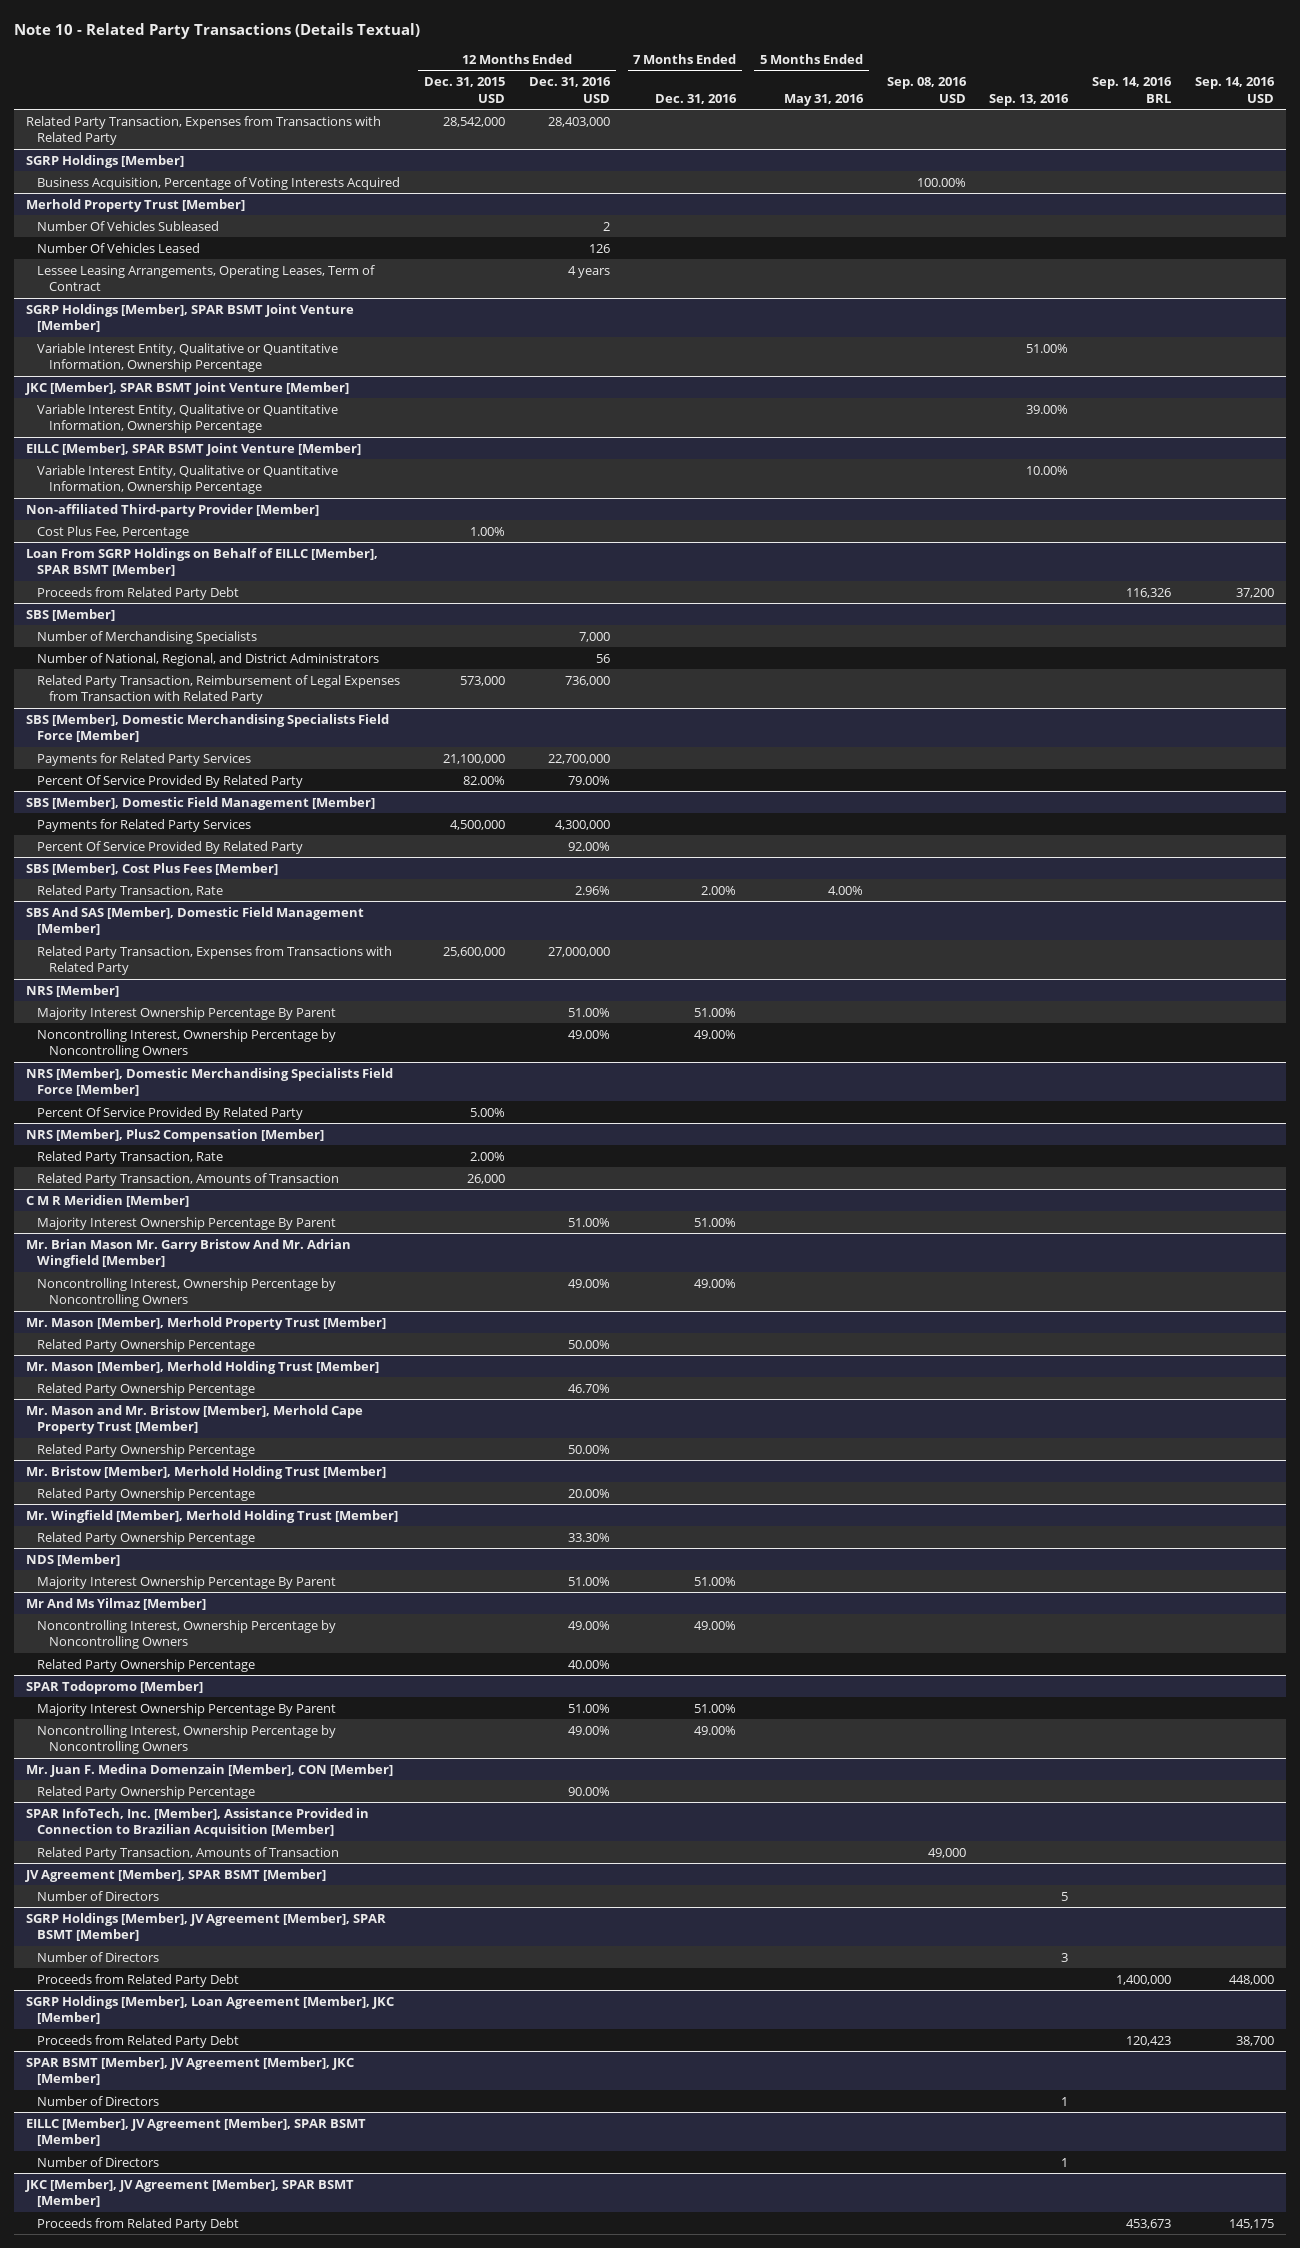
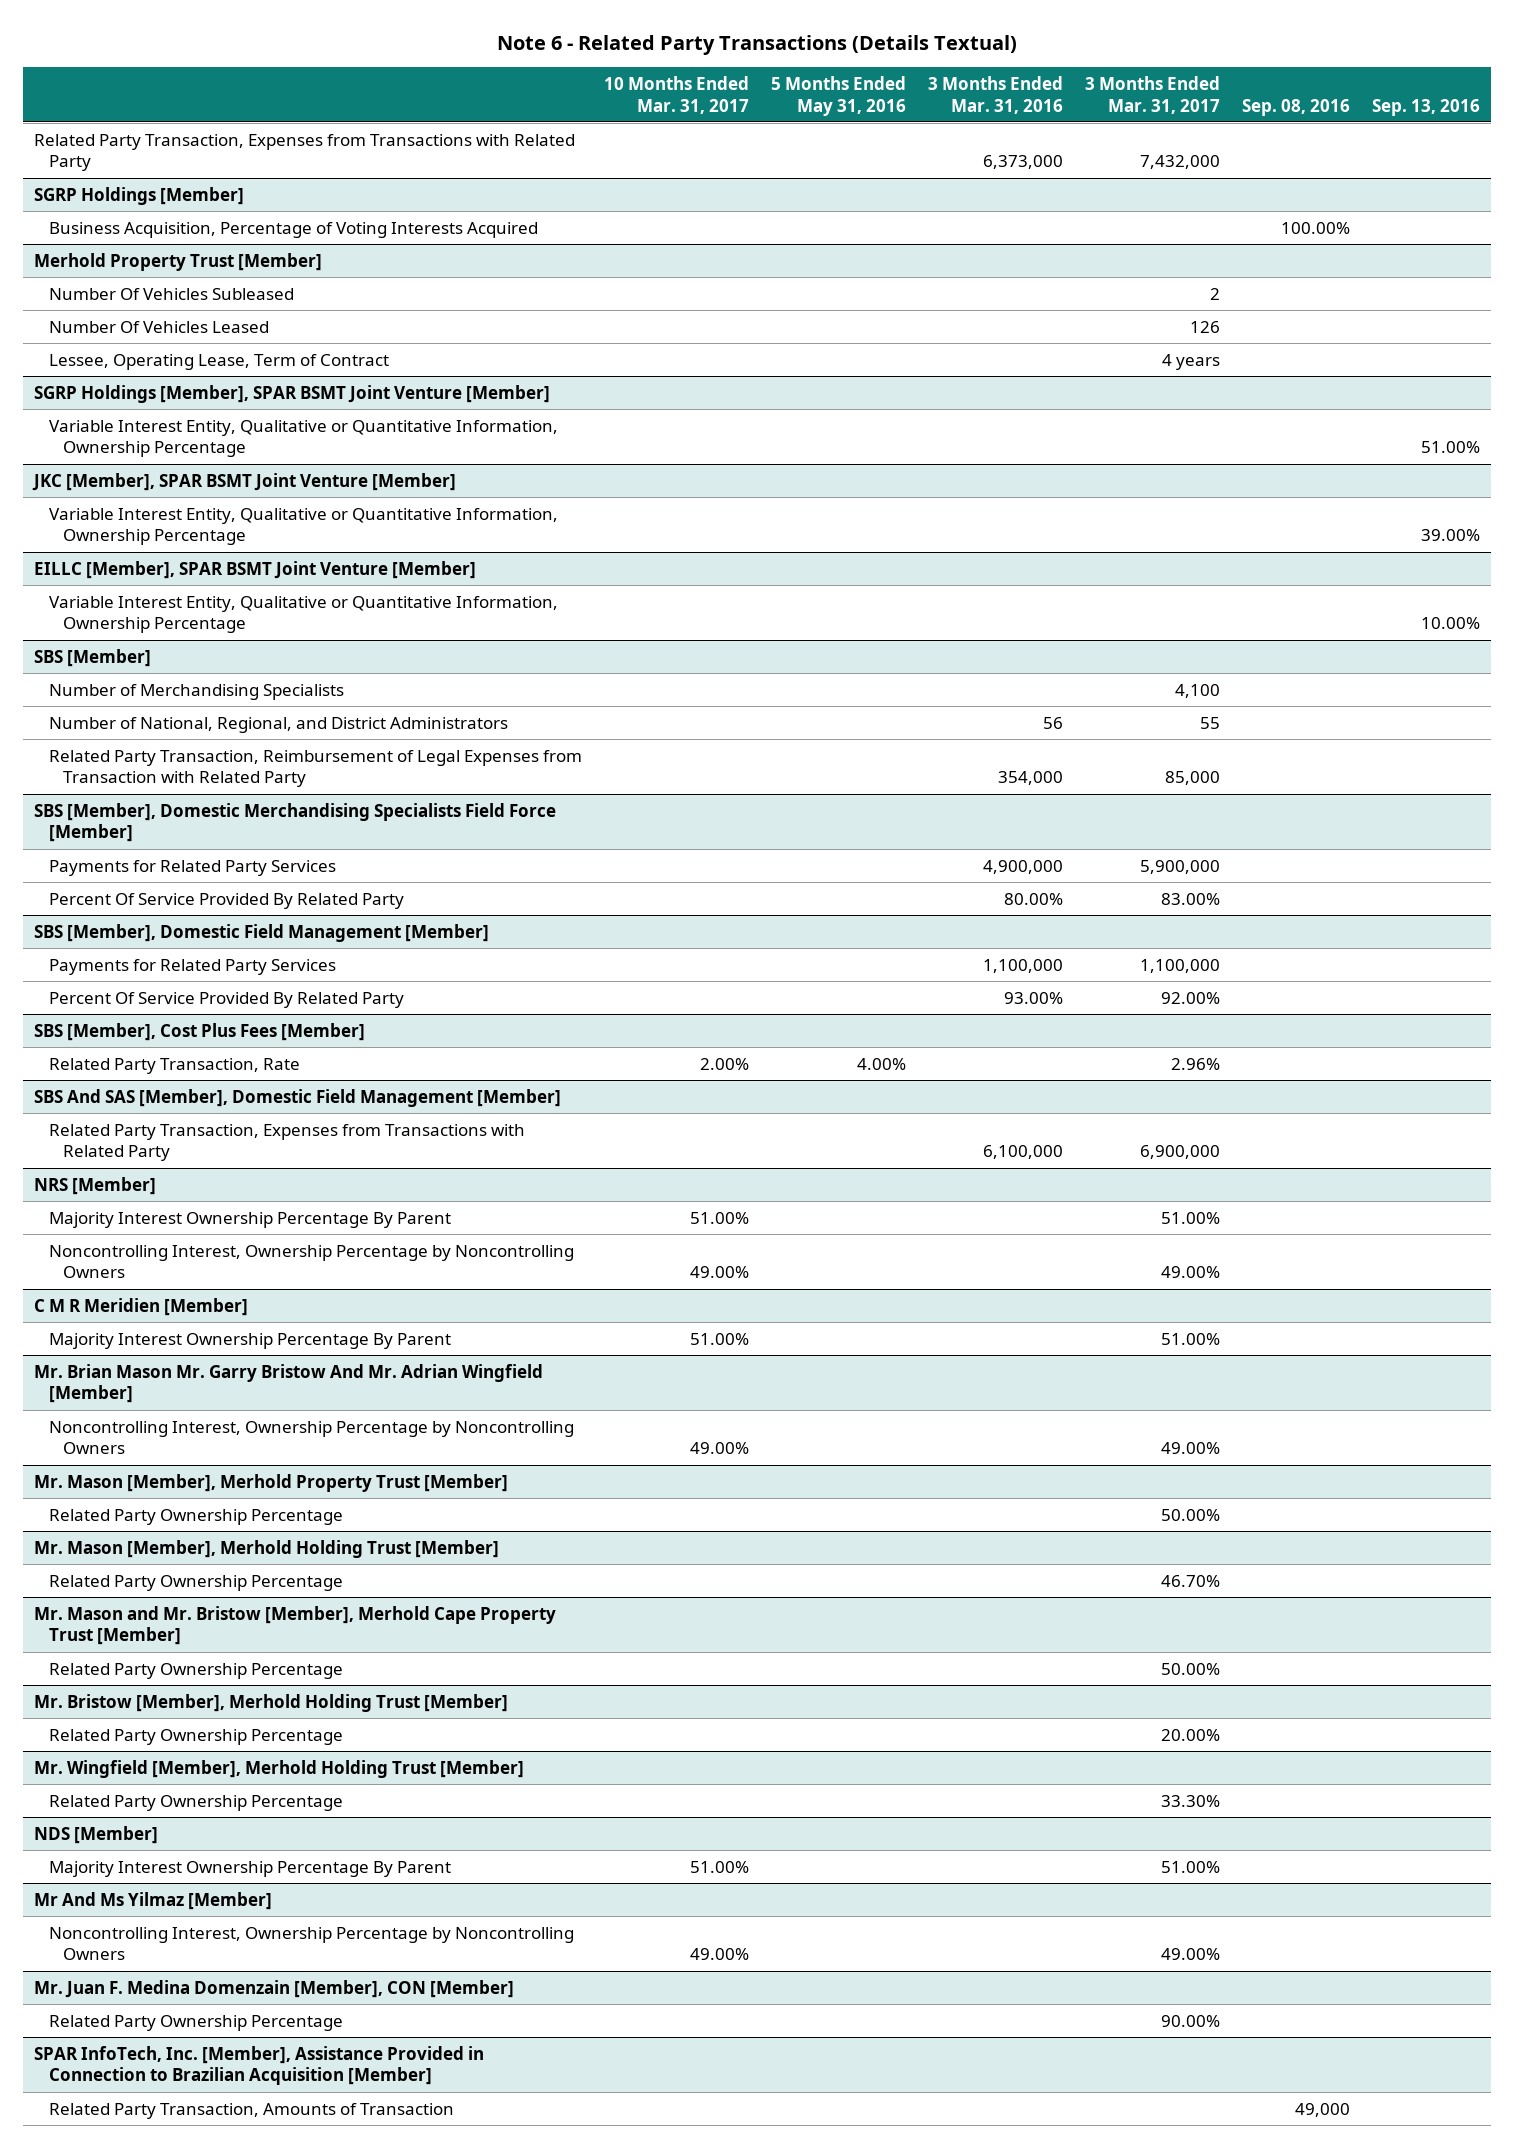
- Note 10 - Related Party Transactions (Details Textual)
+ Note 6 - Related Party Transactions (Details Textual)
- | 12 Months Ended Dec. 31, 2015 USD | 12 Months Ended Dec. 31, 2016 USD | 7 Months Ended Dec. 31, 2016 | 5 Months Ended May 31, 2016 | Sep. 08, 2016 USD | Sep. 13, 2016 | Sep. 14, 2016 BRL | Sep. 14, 2016 USD
+ | 10 Months Ended Mar. 31, 2017 | 5 Months Ended May 31, 2016 | 3 Months Ended Mar. 31, 2016 | 3 Months Ended Mar. 31, 2017 | Sep. 08, 2016 | Sep. 13, 2016
@ Merhold Property Trust [Member]
- Lessee Leasing Arrangements, Operating Leases, Term of Contract | | 4 years | | | | | |
+ Lessee, Operating Lease, Term of Contract | | | | 4 years | |
- Non-affiliated Third-party Provider [Member]
- Cost Plus Fee, Percentage | 1.00% | | | | | | |
- Loan From SGRP Holdings on Behalf of EILLC [Member], SPAR BSMT [Member]
- Proceeds from Related Party Debt | | | | | | | 116,326 | 37,200
- NRS [Member], Domestic Merchandising Specialists Field Force [Member]
- Percent Of Service Provided By Related Party | 5.00% | | | | | | |
- NRS [Member], Plus2 Compensation [Member]
- Related Party Transaction, Rate | 2.00% | | | | | | |
- Related Party Transaction, Amounts of Transaction | 26,000 | | | | | | |
@ Mr And Ms Yilmaz [Member]
- Related Party Ownership Percentage | | 40.00% | | | | | |
- SPAR Todopromo [Member]
- Majority Interest Ownership Percentage By Parent | | 51.00% | 51.00% | | | | |
- Noncontrolling Interest, Ownership Percentage by Noncontrolling Owners | | 49.00% | 49.00% | | | | |
- JV Agreement [Member], SPAR BSMT [Member]
- Number of Directors | | | | | | 5 | |
- SGRP Holdings [Member], JV Agreement [Member], SPAR BSMT [Member]
- Number of Directors | | | | | | 3 | |
- Proceeds from Related Party Debt | | | | | | | 1,400,000 | 448,000
- SGRP Holdings [Member], Loan Agreement [Member], JKC [Member]
- Proceeds from Related Party Debt | | | | | | | 120,423 | 38,700
- SPAR BSMT [Member], JV Agreement [Member], JKC [Member]
- Number of Directors | | | | | | 1 | |
- EILLC [Member], JV Agreement [Member], SPAR BSMT [Member]
- Number of Directors | | | | | | 1 | |
- JKC [Member], JV Agreement [Member], SPAR BSMT [Member]
- Proceeds from Related Party Debt | | | | | | | 453,673 | 145,175

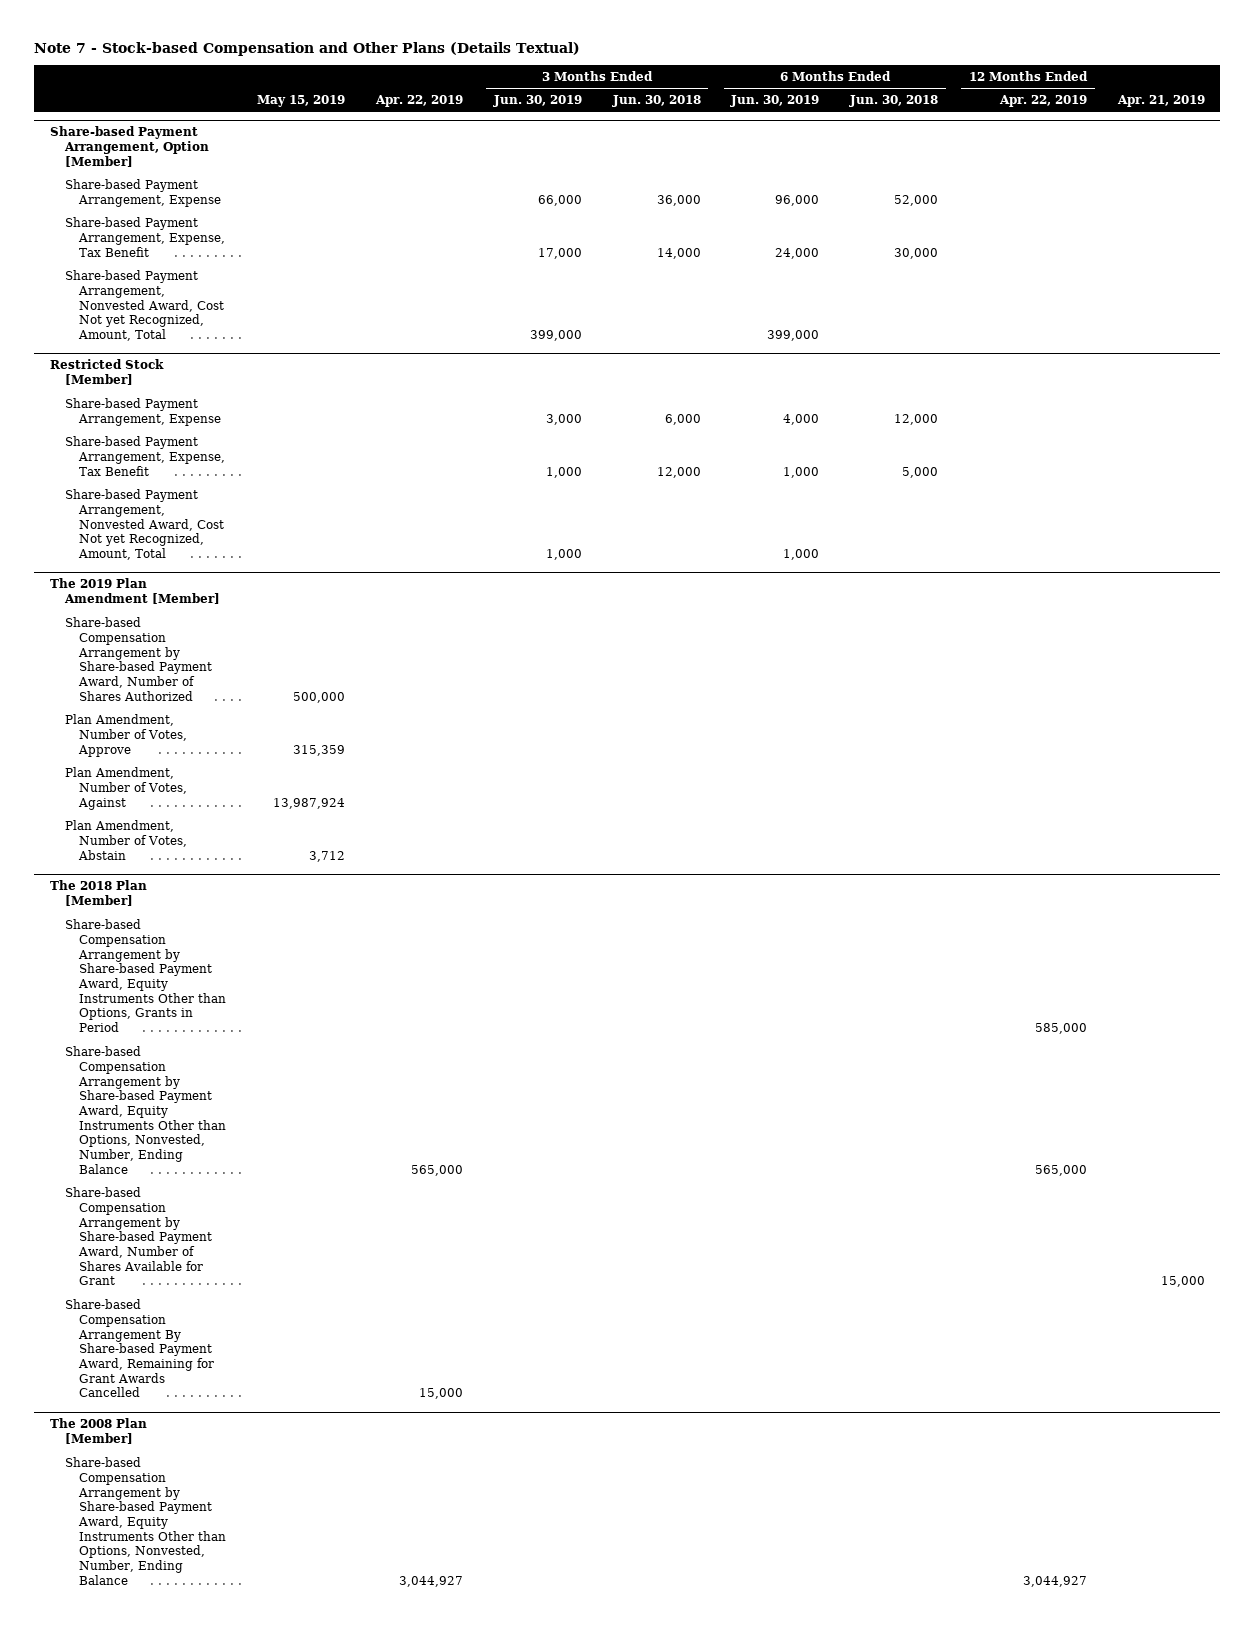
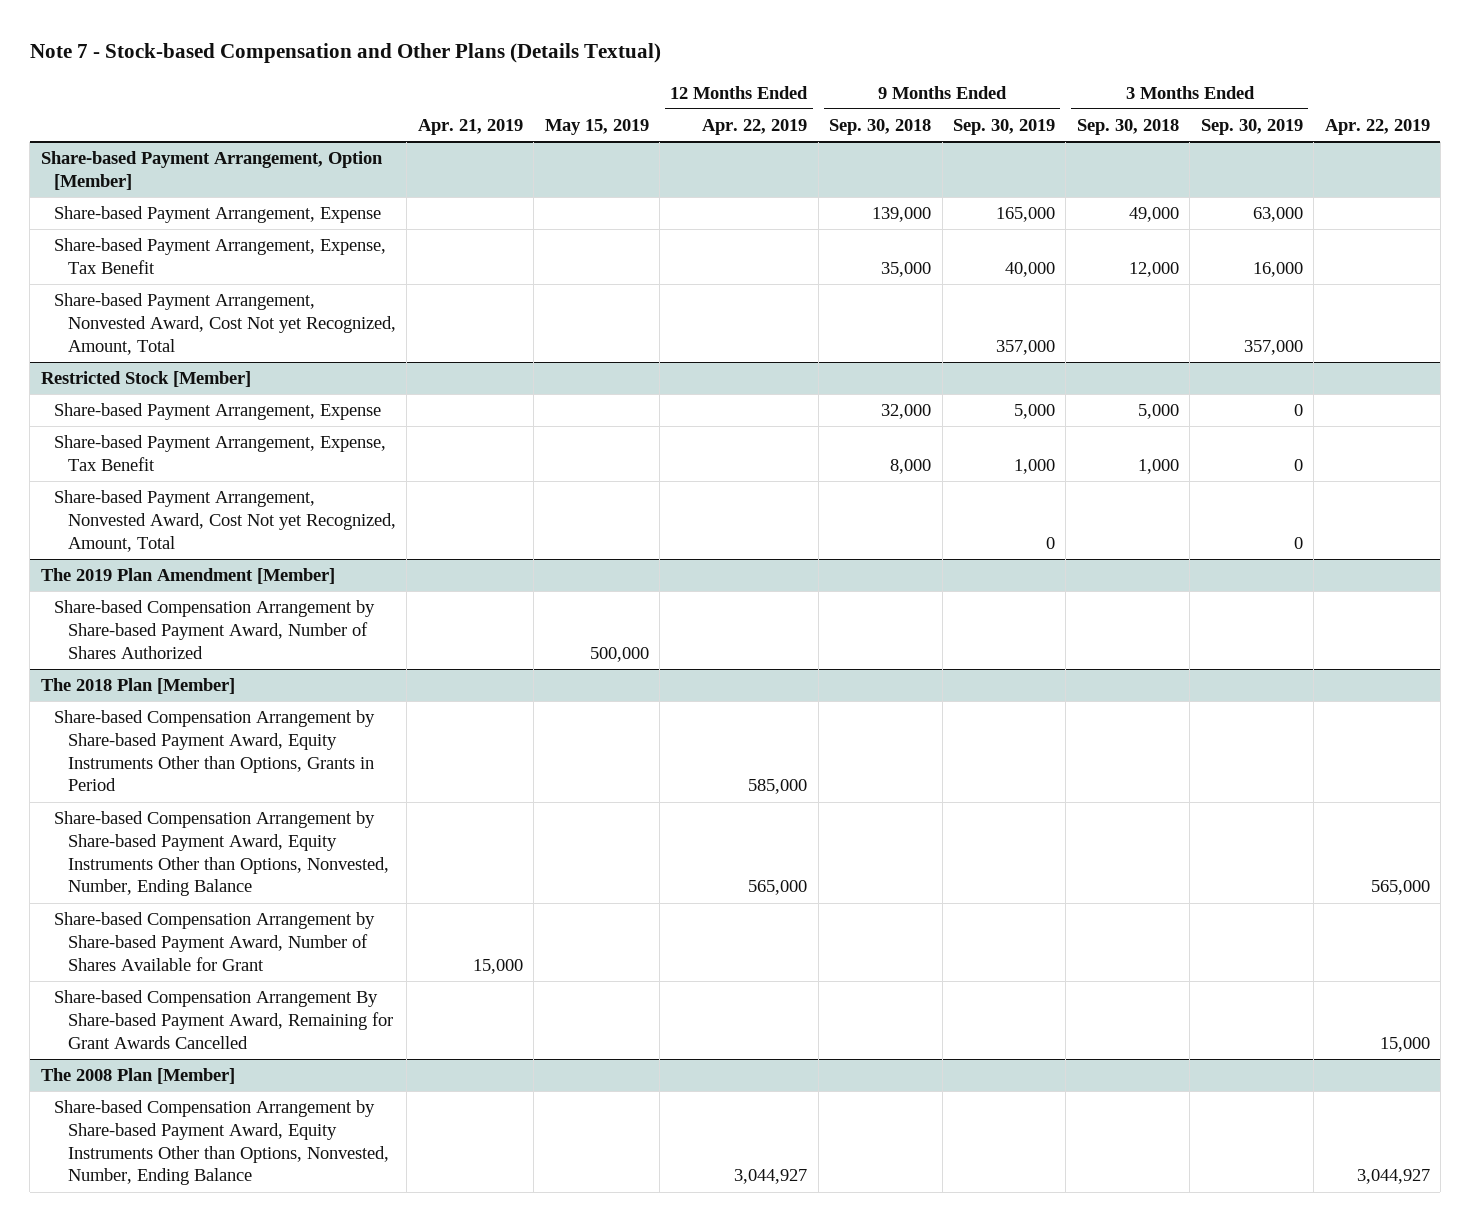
- | May 15, 2019 | Apr. 22, 2019 | 3 Months Ended Jun. 30, 2019 | 3 Months Ended Jun. 30, 2018 | 6 Months Ended Jun. 30, 2019 | 6 Months Ended Jun. 30, 2018 | 12 Months Ended Apr. 22, 2019 | Apr. 21, 2019
+ | Apr. 21, 2019 | May 15, 2019 | 12 Months Ended Apr. 22, 2019 | 9 Months Ended Sep. 30, 2018 | 9 Months Ended Sep. 30, 2019 | 3 Months Ended Sep. 30, 2018 | 3 Months Ended Sep. 30, 2019 | Apr. 22, 2019
@ The 2019 Plan Amendment [Member]
- Plan Amendment, Number of Votes, Approve | 315,359 | | | | | | |
- Plan Amendment, Number of Votes, Against | 13,987,924 | | | | | | |
- Plan Amendment, Number of Votes, Abstain | 3,712 | | | | | | |

